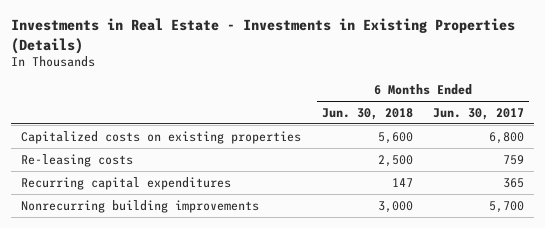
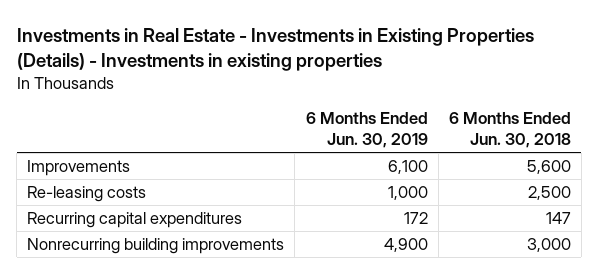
- Investments in Real Estate - Investments in Existing Properties (Details)
+ Investments in Real Estate - Investments in Existing Properties (Details) - Investments in existing properties
- | 6 Months Ended Jun. 30, 2018 | 6 Months Ended Jun. 30, 2017
+ | 6 Months Ended Jun. 30, 2019 | 6 Months Ended Jun. 30, 2018
- Capitalized costs on existing properties | 5,600 | 6,800
+ Improvements | 6,100 | 5,600

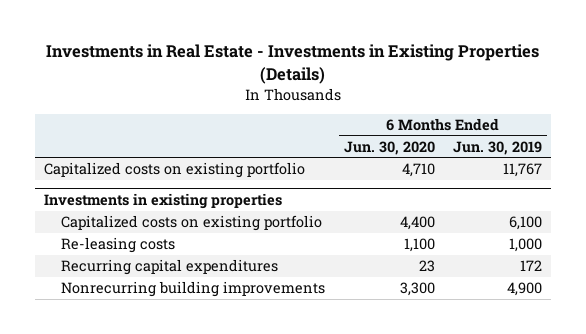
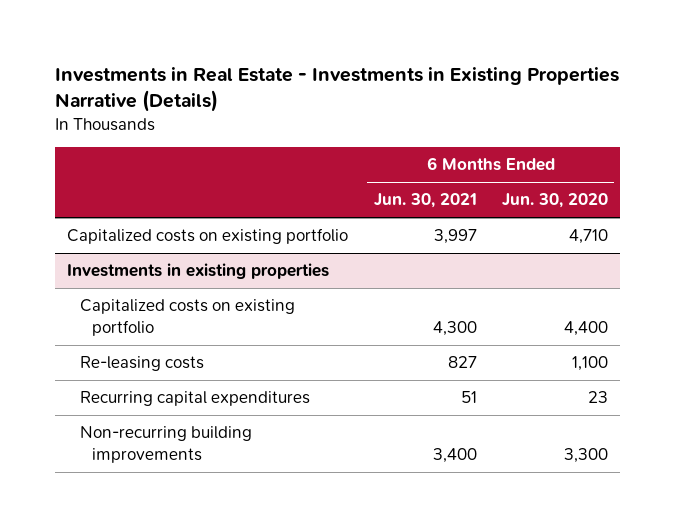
- Investments in Real Estate - Investments in Existing Properties (Details)
+ Investments in Real Estate - Investments in Existing Properties Narrative (Details)
- | 6 Months Ended Jun. 30, 2020 | 6 Months Ended Jun. 30, 2019
+ | 6 Months Ended Jun. 30, 2021 | 6 Months Ended Jun. 30, 2020
@ Investments in existing properties
- Nonrecurring building improvements | 3,300 | 4,900
+ Non-recurring building improvements | 3,400 | 3,300

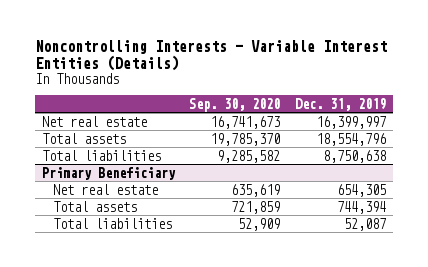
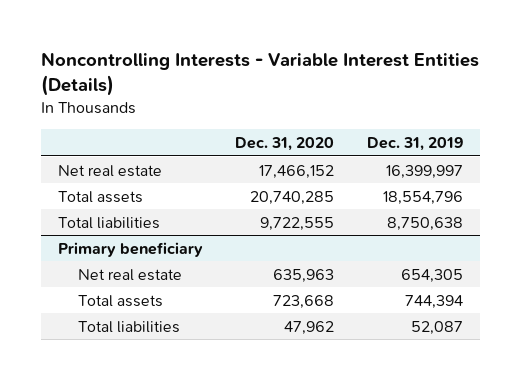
- | Sep. 30, 2020 | Dec. 31, 2019
+ | Dec. 31, 2020 | Dec. 31, 2019
- Primary Beneficiary
+ Primary beneficiary

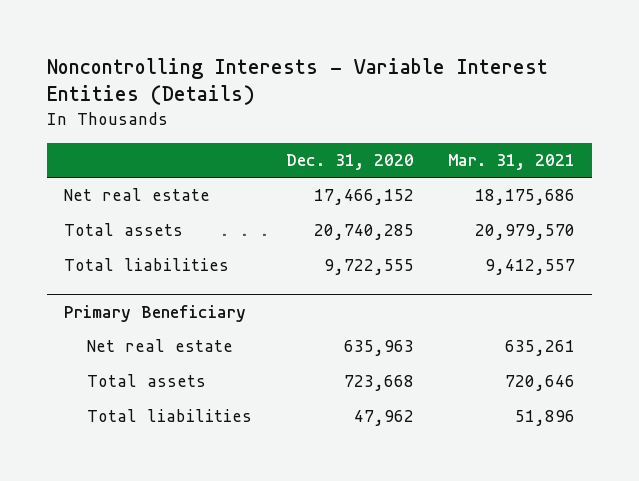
- | Dec. 31, 2020 | Dec. 31, 2019
+ | Dec. 31, 2020 | Mar. 31, 2021
- Primary beneficiary
+ Primary Beneficiary

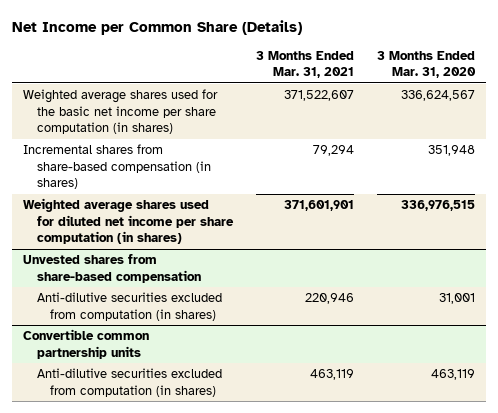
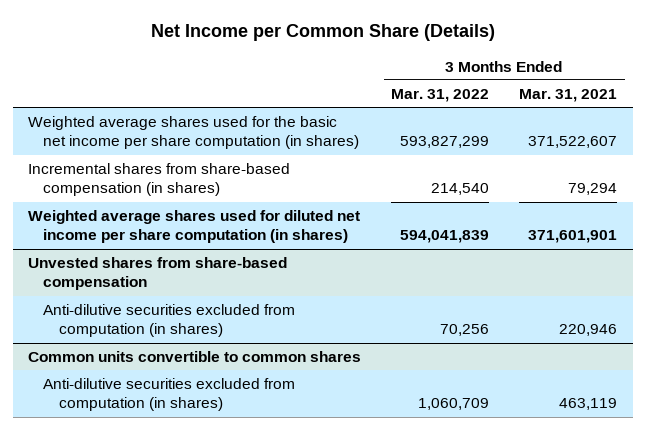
- | 3 Months Ended Mar. 31, 2021 | 3 Months Ended Mar. 31, 2020
+ | 3 Months Ended Mar. 31, 2022 | 3 Months Ended Mar. 31, 2021
- Convertible common partnership units
+ Common units convertible to common shares

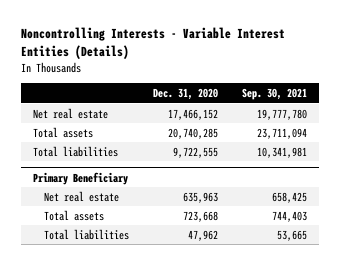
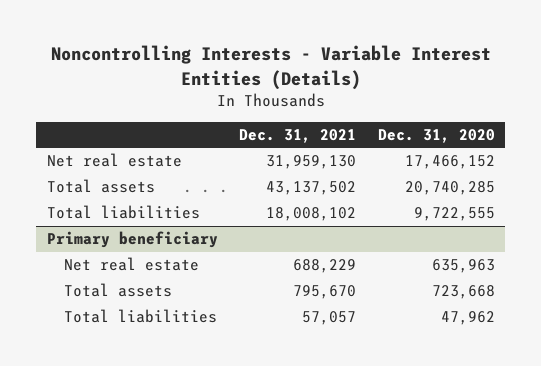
- | Dec. 31, 2020 | Sep. 30, 2021
+ | Dec. 31, 2021 | Dec. 31, 2020
- Primary Beneficiary
+ Primary beneficiary

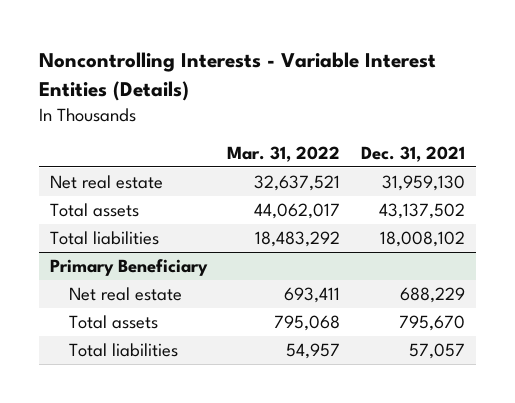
- | Dec. 31, 2021 | Dec. 31, 2020
+ | Mar. 31, 2022 | Dec. 31, 2021
- Primary beneficiary
+ Primary Beneficiary

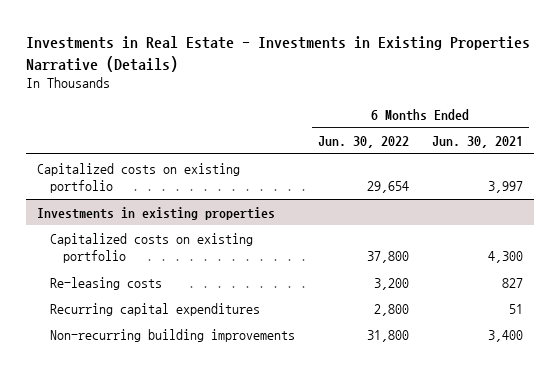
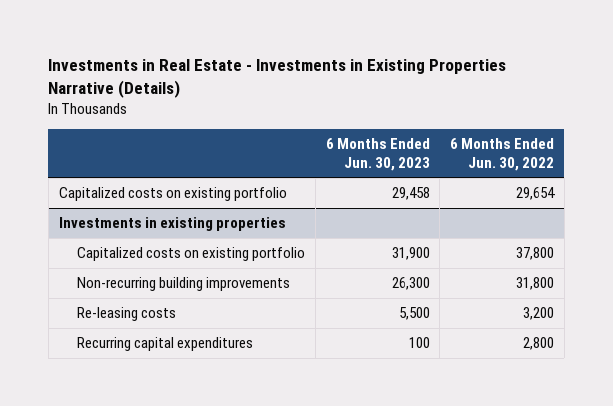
- | 6 Months Ended Jun. 30, 2022 | 6 Months Ended Jun. 30, 2021
+ | 6 Months Ended Jun. 30, 2023 | 6 Months Ended Jun. 30, 2022
@ Investments in existing properties
moved up: Non-recurring building improvements | 26,300 | 31,800

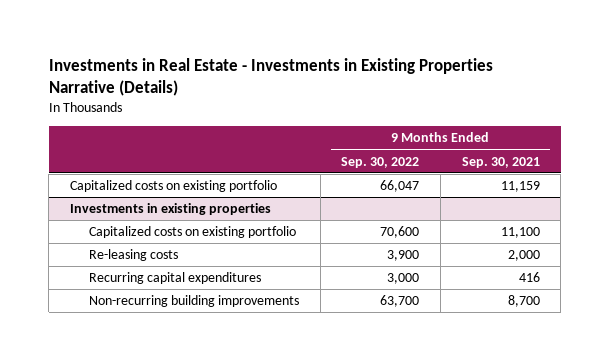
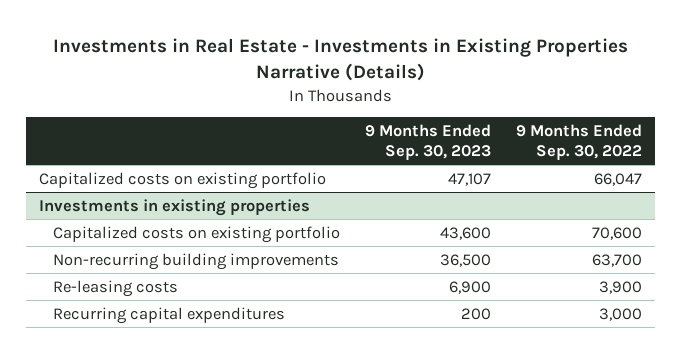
- | 9 Months Ended Sep. 30, 2022 | 9 Months Ended Sep. 30, 2021
+ | 9 Months Ended Sep. 30, 2023 | 9 Months Ended Sep. 30, 2022
@ Investments in existing properties
moved up: Non-recurring building improvements | 36,500 | 63,700

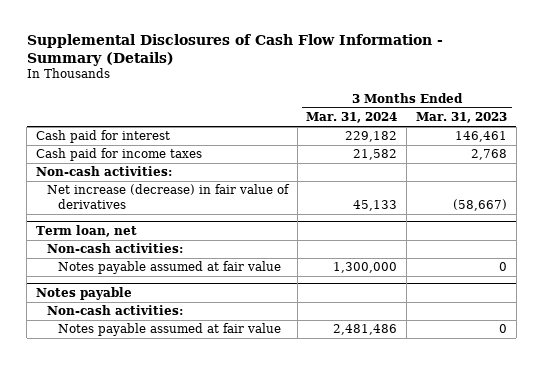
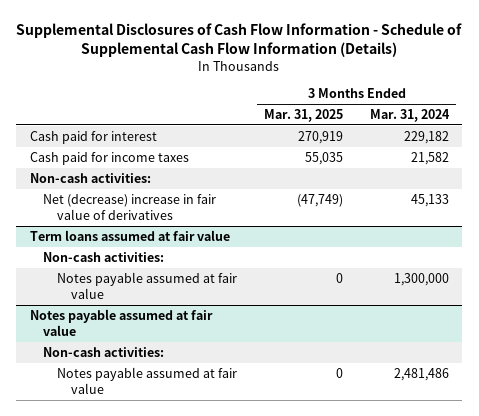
- Supplemental Disclosures of Cash Flow Information - Summary (Details)
+ Supplemental Disclosures of Cash Flow Information - Schedule of Supplemental Cash Flow Information (Details)
- | 3 Months Ended Mar. 31, 2024 | 3 Months Ended Mar. 31, 2023
+ | 3 Months Ended Mar. 31, 2025 | 3 Months Ended Mar. 31, 2024
- Net increase (decrease) in fair value of derivatives | 45,133 | (58,667)
- Term loan, net
+ Net (decrease) increase in fair value of derivatives | (47,749) | 45,133
+ Term loans assumed at fair value
- Notes payable
+ Notes payable assumed at fair value

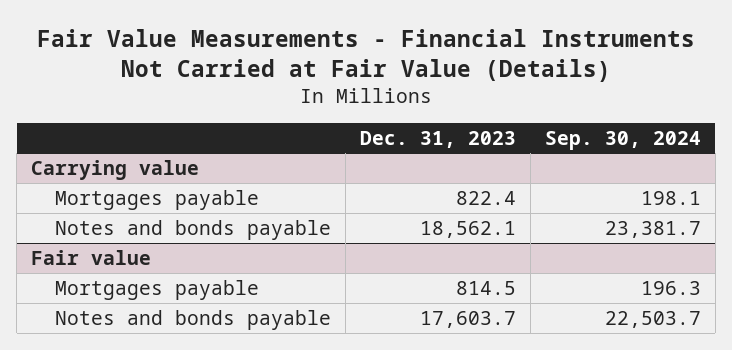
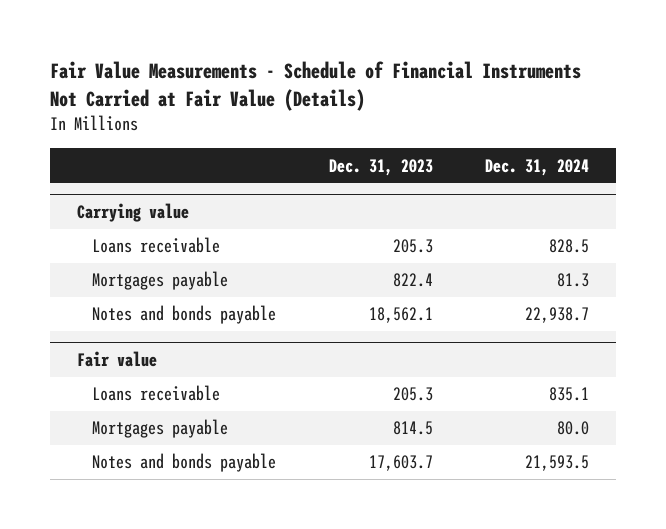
- Fair Value Measurements - Financial Instruments Not Carried at Fair Value (Details)
+ Fair Value Measurements - Schedule of Financial Instruments Not Carried at Fair Value (Details)
- | Dec. 31, 2023 | Sep. 30, 2024
+ | Dec. 31, 2023 | Dec. 31, 2024
@ Carrying value
+ Loans receivable | 205.3 | 828.5
@ Fair value
+ Loans receivable | 205.3 | 835.1

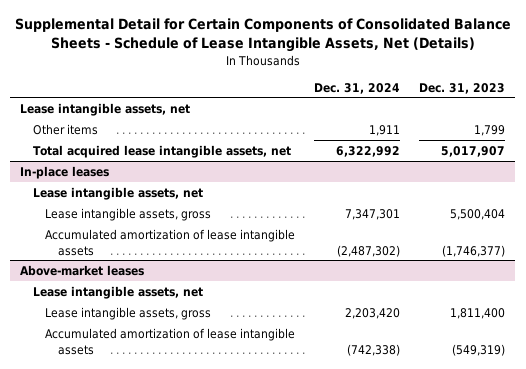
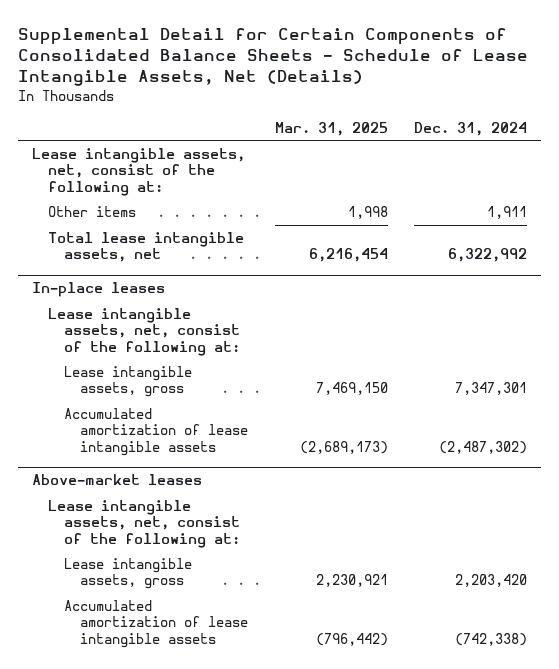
- | Dec. 31, 2024 | Dec. 31, 2023
+ | Mar. 31, 2025 | Dec. 31, 2024
- Lease intangible assets, net
+ Lease intangible assets, net, consist of the following at:
- Total acquired lease intangible assets, net | 6,322,992 | 5,017,907
+ Total lease intangible assets, net | 6,216,454 | 6,322,992
@ In-place leases
- Lease intangible assets, net
+ Lease intangible assets, net, consist of the following at:
@ Above-market leases
- Lease intangible assets, net
+ Lease intangible assets, net, consist of the following at:

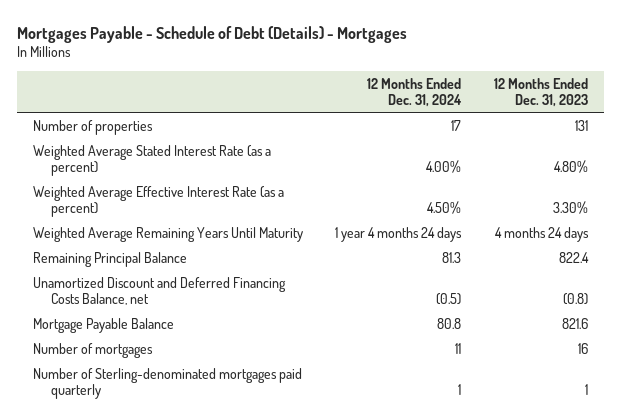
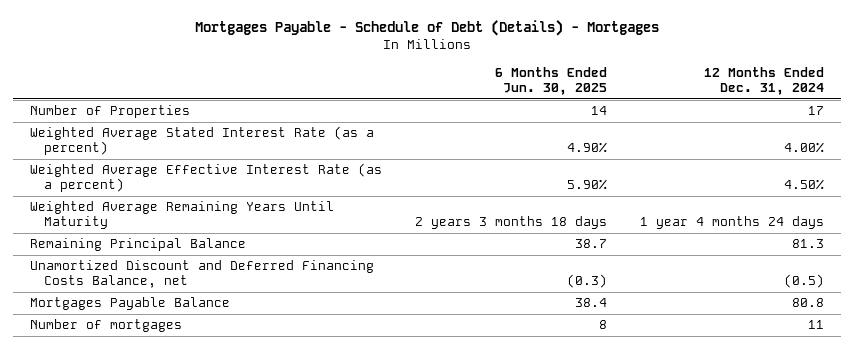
- | 12 Months Ended Dec. 31, 2024 | 12 Months Ended Dec. 31, 2023
+ | 6 Months Ended Jun. 30, 2025 | 12 Months Ended Dec. 31, 2024
- Number of properties | 17 | 131
+ Number of Properties | 14 | 17
- Mortgage Payable Balance | 80.8 | 821.6
+ Mortgages Payable Balance | 38.4 | 80.8
- Number of Sterling-denominated mortgages paid quarterly | 1 | 1

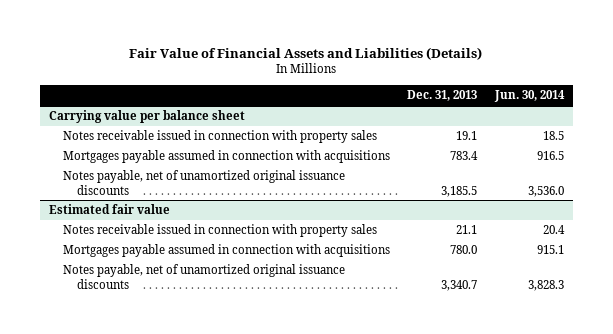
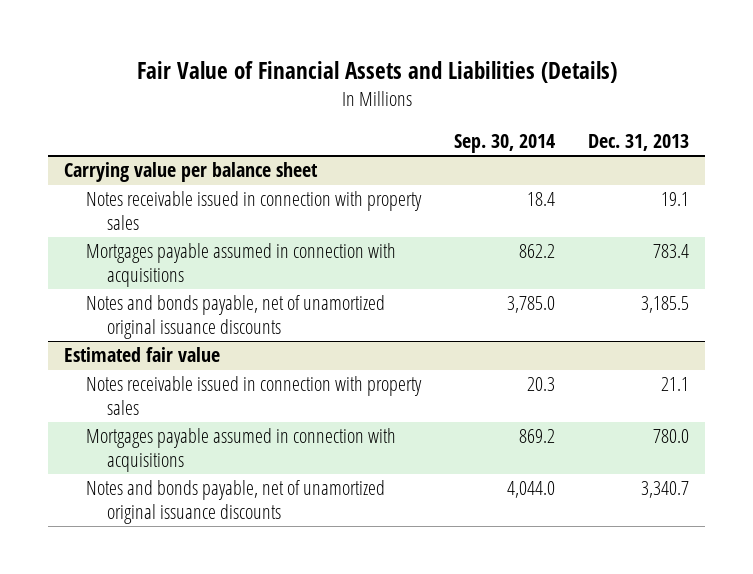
- | Dec. 31, 2013 | Jun. 30, 2014
+ | Sep. 30, 2014 | Dec. 31, 2013
@ Carrying value per balance sheet
- Notes payable, net of unamortized original issuance discounts | 3,185.5 | 3,536.0
+ Notes and bonds payable, net of unamortized original issuance discounts | 3,785.0 | 3,185.5
@ Estimated fair value
- Notes payable, net of unamortized original issuance discounts | 3,340.7 | 3,828.3
+ Notes and bonds payable, net of unamortized original issuance discounts | 4,044.0 | 3,340.7

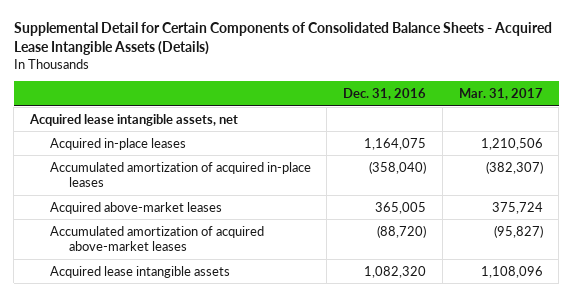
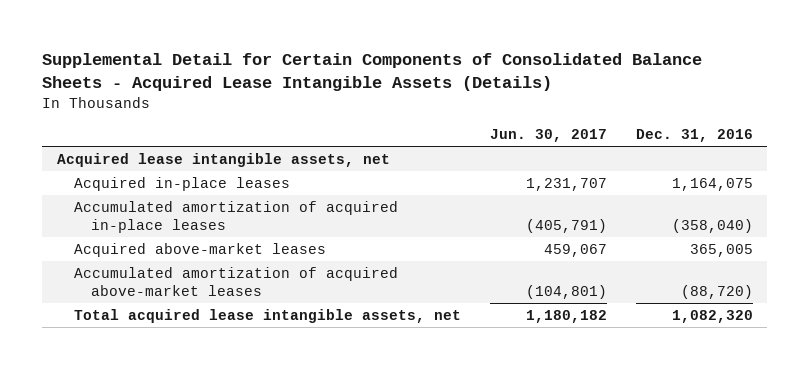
- | Dec. 31, 2016 | Mar. 31, 2017
+ | Jun. 30, 2017 | Dec. 31, 2016
- Acquired lease intangible assets | 1,082,320 | 1,108,096
+ Total acquired lease intangible assets, net | 1,180,182 | 1,082,320

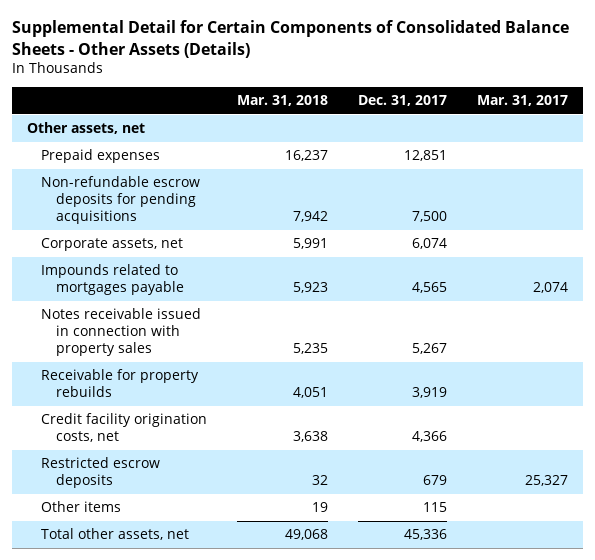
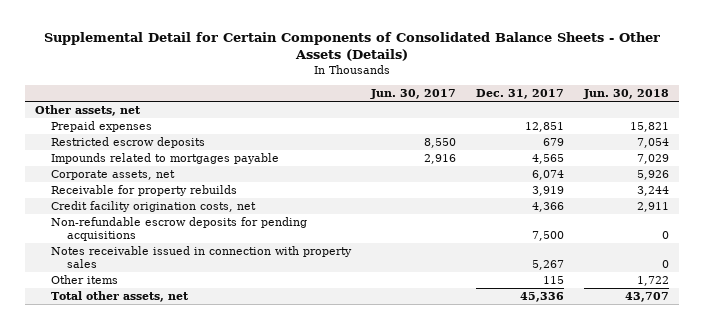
- | Mar. 31, 2018 | Dec. 31, 2017 | Mar. 31, 2017
+ | Jun. 30, 2017 | Dec. 31, 2017 | Jun. 30, 2018
moved up: Restricted escrow deposits | 8,550 | 679 | 7,054
moved down: Corporate assets, net | | 6,074 | 5,926
moved down: Non-refundable escrow deposits for pending acquisitions | | 7,500 | 0
moved down: Notes receivable issued in connection with property sales | | 5,267 | 0

